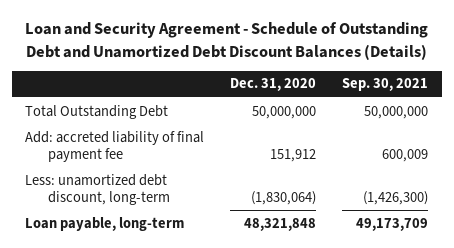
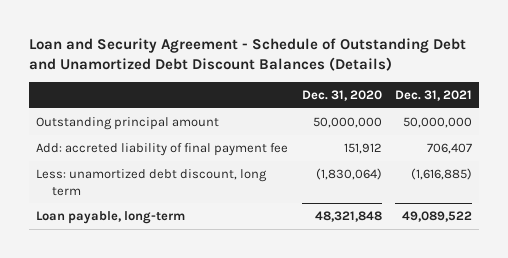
- | Dec. 31, 2020 | Sep. 30, 2021
+ | Dec. 31, 2020 | Dec. 31, 2021
- Total Outstanding Debt | 50,000,000 | 50,000,000
+ Outstanding principal amount | 50,000,000 | 50,000,000
- Less: unamortized debt discount, long-term | (1,830,064) | (1,426,300)
+ Less: unamortized debt discount, long term | (1,830,064) | (1,616,885)

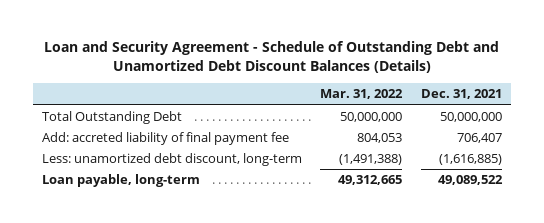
- | Dec. 31, 2020 | Dec. 31, 2021
+ | Mar. 31, 2022 | Dec. 31, 2021
- Outstanding principal amount | 50,000,000 | 50,000,000
+ Total Outstanding Debt | 50,000,000 | 50,000,000
- Less: unamortized debt discount, long term | (1,830,064) | (1,616,885)
+ Less: unamortized debt discount, long-term | (1,491,388) | (1,616,885)

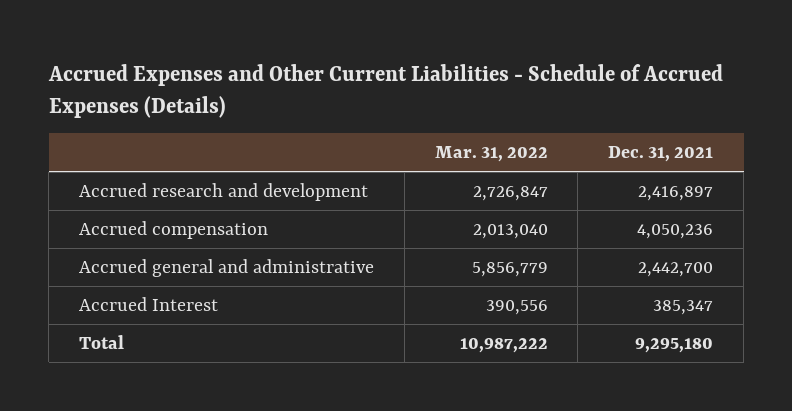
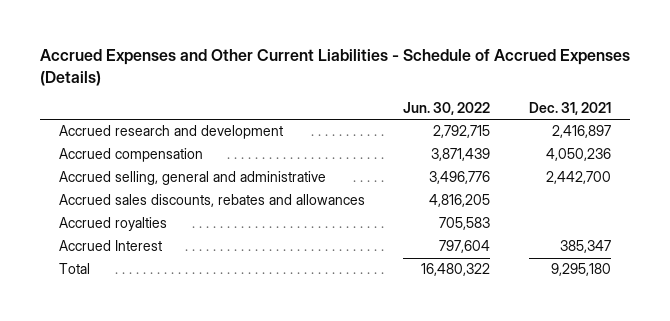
- | Mar. 31, 2022 | Dec. 31, 2021
+ | Jun. 30, 2022 | Dec. 31, 2021
- Accrued general and administrative | 5,856,779 | 2,442,700
+ Accrued selling, general and administrative | 3,496,776 | 2,442,700
+ Accrued sales discounts, rebates and allowances | 4,816,205 |
+ Accrued royalties | 705,583 |

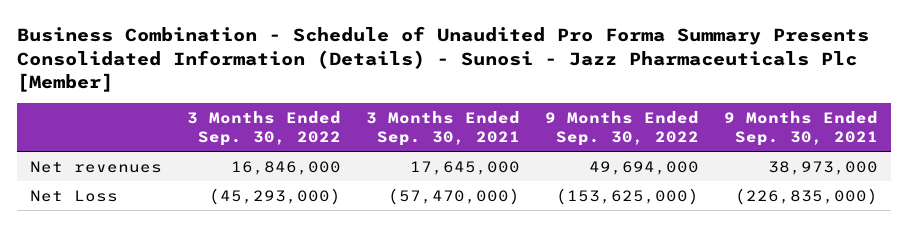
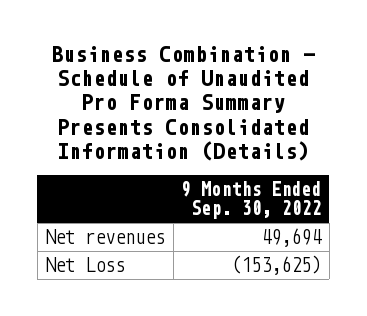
- Business Combination - Schedule of Unaudited Pro Forma Summary Presents Consolidated Information (Details) - Sunosi - Jazz Pharmaceuticals Plc [Member]
+ Business Combination - Schedule of Unaudited Pro Forma Summary Presents Consolidated Information (Details)
- | 3 Months Ended Sep. 30, 2022 | 3 Months Ended Sep. 30, 2021 | 9 Months Ended Sep. 30, 2022 | 9 Months Ended Sep. 30, 2021
+ | 9 Months Ended Sep. 30, 2022
- Net revenues | 16,846,000 | 17,645,000 | 49,694,000 | 38,973,000
- Net Loss | (45,293,000) | (57,470,000) | (153,625,000) | (226,835,000)
+ Net revenues | 49,694
+ Net Loss | (153,625)

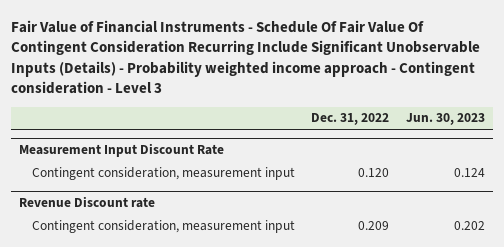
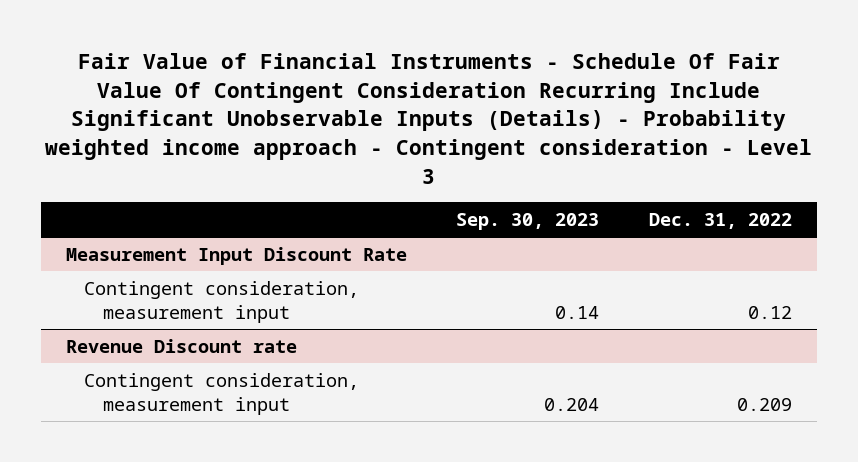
- | Dec. 31, 2022 | Jun. 30, 2023
+ | Sep. 30, 2023 | Dec. 31, 2022
@ Measurement Input Discount Rate
- Contingent consideration, measurement input | 0.120 | 0.124
+ Contingent consideration, measurement input | 0.14 | 0.12

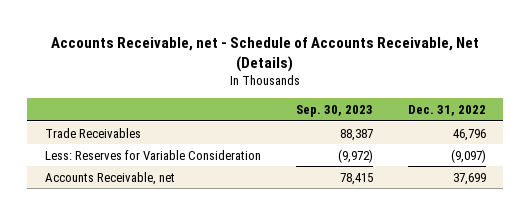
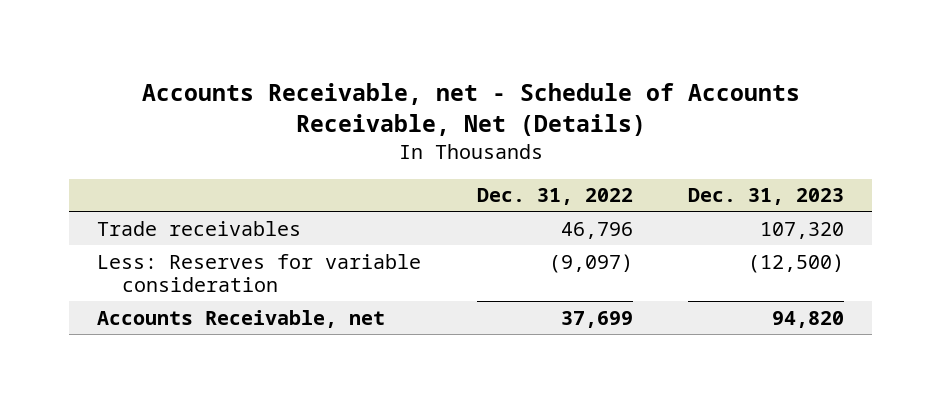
- | Sep. 30, 2023 | Dec. 31, 2022
+ | Dec. 31, 2022 | Dec. 31, 2023
- Trade Receivables | 88,387 | 46,796
- Less: Reserves for Variable Consideration | (9,972) | (9,097)
+ Trade receivables | 46,796 | 107,320
+ Less: Reserves for variable consideration | (9,097) | (12,500)

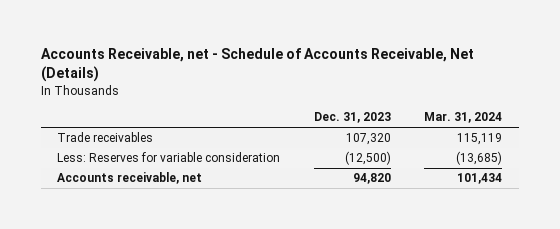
- | Dec. 31, 2022 | Dec. 31, 2023
+ | Dec. 31, 2023 | Mar. 31, 2024
- Accounts Receivable, net | 37,699 | 94,820
+ Accounts receivable, net | 94,820 | 101,434

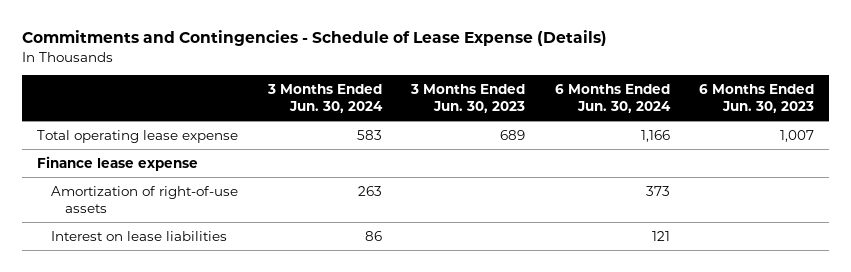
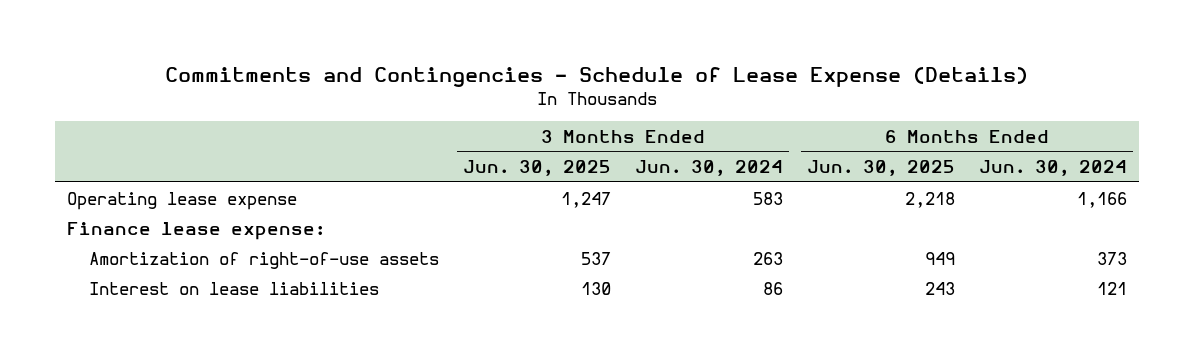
- | 3 Months Ended Jun. 30, 2024 | 3 Months Ended Jun. 30, 2023 | 6 Months Ended Jun. 30, 2024 | 6 Months Ended Jun. 30, 2023
+ | 3 Months Ended Jun. 30, 2025 | 3 Months Ended Jun. 30, 2024 | 6 Months Ended Jun. 30, 2025 | 6 Months Ended Jun. 30, 2024
- Total operating lease expense | 583 | 689 | 1,166 | 1,007
- Finance lease expense
+ Operating lease expense | 1,247 | 583 | 2,218 | 1,166
+ Finance lease expense:

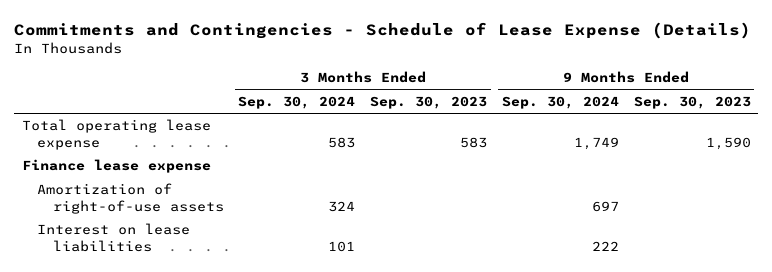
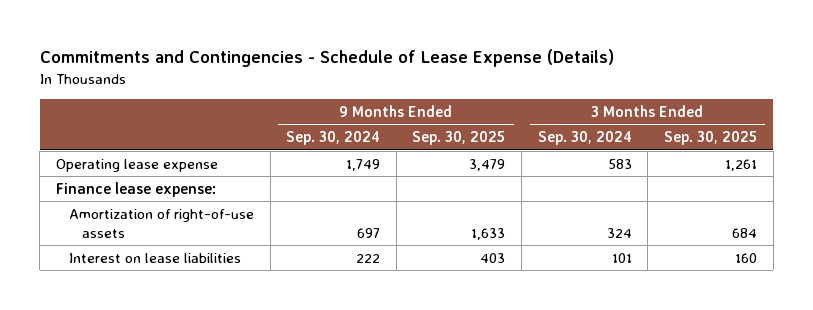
- | 3 Months Ended Sep. 30, 2024 | 3 Months Ended Sep. 30, 2023 | 9 Months Ended Sep. 30, 2024 | 9 Months Ended Sep. 30, 2023
+ | 9 Months Ended Sep. 30, 2024 | 9 Months Ended Sep. 30, 2025 | 3 Months Ended Sep. 30, 2024 | 3 Months Ended Sep. 30, 2025
- Total operating lease expense | 583 | 583 | 1,749 | 1,590
- Finance lease expense
+ Operating lease expense | 1,749 | 3,479 | 583 | 1,261
+ Finance lease expense:

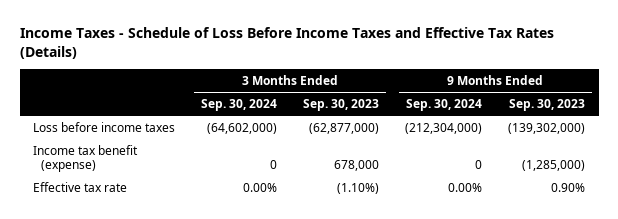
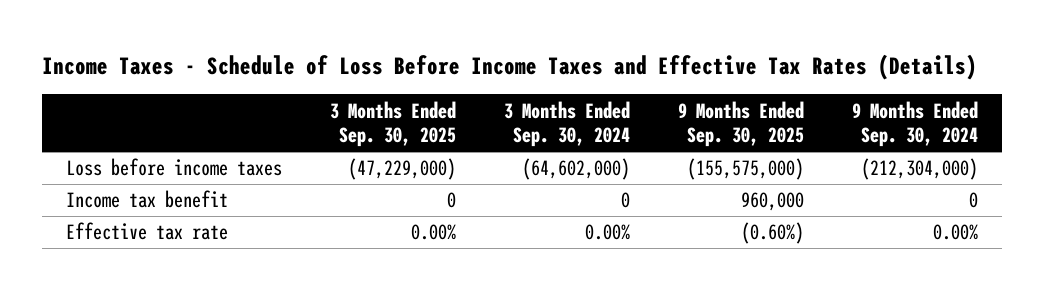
- | 3 Months Ended Sep. 30, 2024 | 3 Months Ended Sep. 30, 2023 | 9 Months Ended Sep. 30, 2024 | 9 Months Ended Sep. 30, 2023
+ | 3 Months Ended Sep. 30, 2025 | 3 Months Ended Sep. 30, 2024 | 9 Months Ended Sep. 30, 2025 | 9 Months Ended Sep. 30, 2024
- Income tax benefit (expense) | 0 | 678,000 | 0 | (1,285,000)
+ Income tax benefit | 0 | 0 | 960,000 | 0

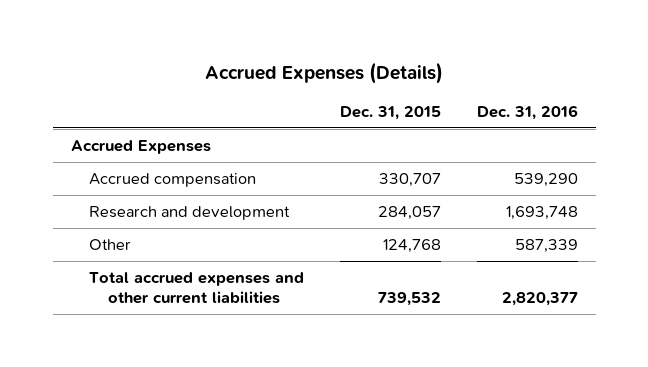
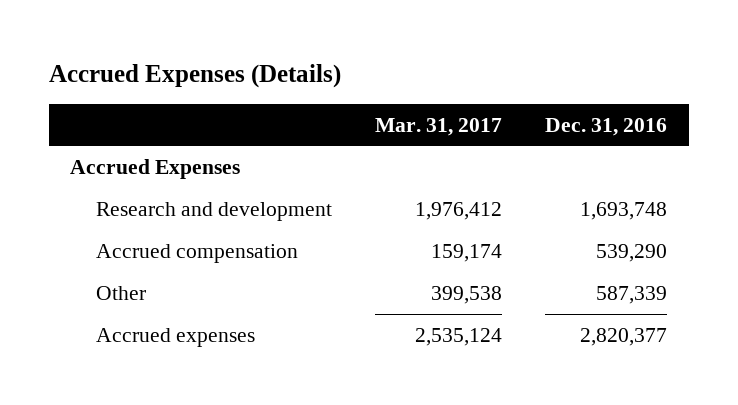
- | Dec. 31, 2015 | Dec. 31, 2016
+ | Mar. 31, 2017 | Dec. 31, 2016
moved down: Accrued compensation | 159,174 | 539,290
- Total accrued expenses and other current liabilities | 739,532 | 2,820,377
+ Accrued expenses | 2,535,124 | 2,820,377

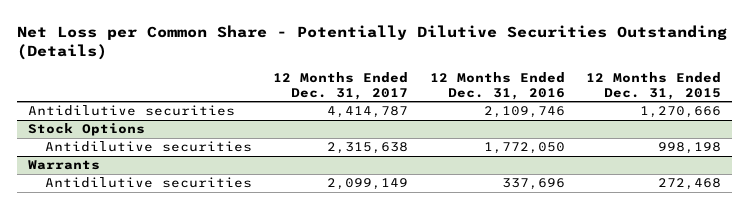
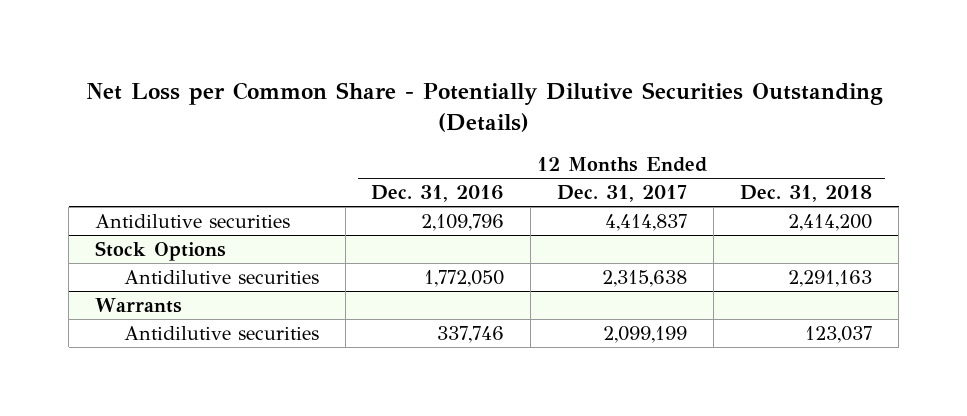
- | 12 Months Ended Dec. 31, 2017 | 12 Months Ended Dec. 31, 2016 | 12 Months Ended Dec. 31, 2015
+ | 12 Months Ended Dec. 31, 2016 | 12 Months Ended Dec. 31, 2017 | 12 Months Ended Dec. 31, 2018
- Antidilutive securities | 4,414,787 | 2,109,746 | 1,270,666
+ Antidilutive securities | 2,109,796 | 4,414,837 | 2,414,200
@ Warrants
- Antidilutive securities | 2,099,149 | 337,696 | 272,468
+ Antidilutive securities | 337,746 | 2,099,199 | 123,037

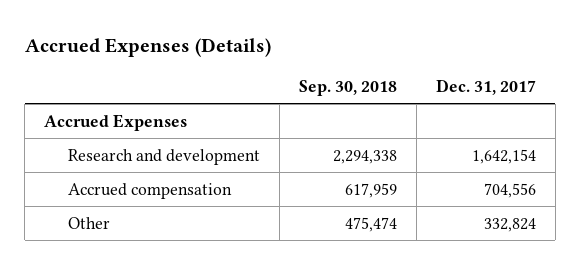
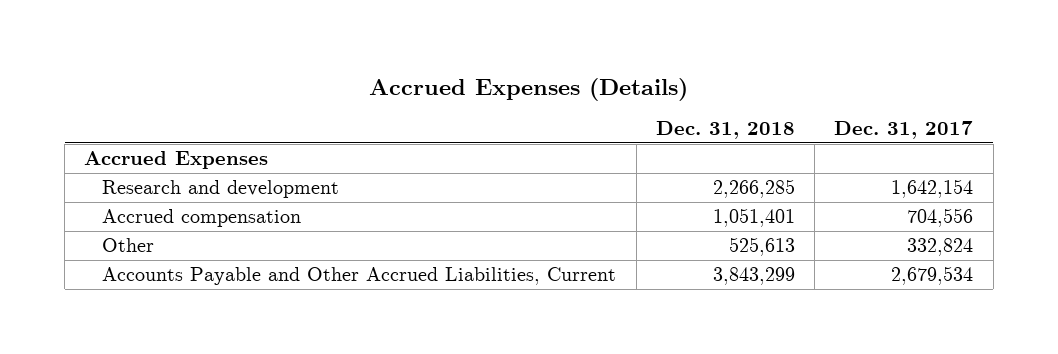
- | Sep. 30, 2018 | Dec. 31, 2017
+ | Dec. 31, 2018 | Dec. 31, 2017
+ Accounts Payable and Other Accrued Liabilities, Current | 3,843,299 | 2,679,534

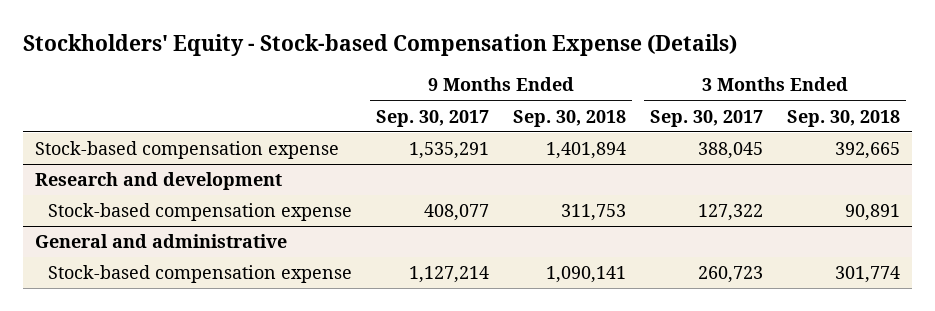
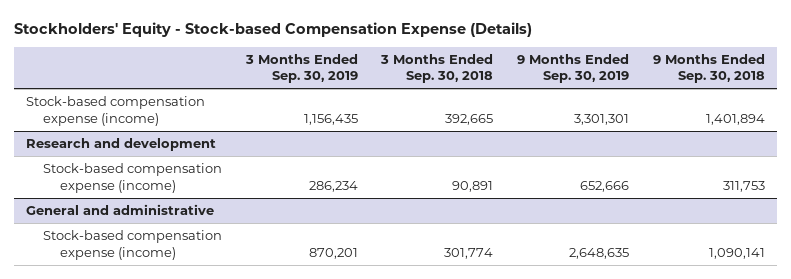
- | 9 Months Ended Sep. 30, 2017 | 9 Months Ended Sep. 30, 2018 | 3 Months Ended Sep. 30, 2017 | 3 Months Ended Sep. 30, 2018
+ | 3 Months Ended Sep. 30, 2019 | 3 Months Ended Sep. 30, 2018 | 9 Months Ended Sep. 30, 2019 | 9 Months Ended Sep. 30, 2018
- Stock-based compensation expense | 1,535,291 | 1,401,894 | 388,045 | 392,665
+ Stock-based compensation expense (income) | 1,156,435 | 392,665 | 3,301,301 | 1,401,894
@ Research and development
- Stock-based compensation expense | 408,077 | 311,753 | 127,322 | 90,891
+ Stock-based compensation expense (income) | 286,234 | 90,891 | 652,666 | 311,753
@ General and administrative
- Stock-based compensation expense | 1,127,214 | 1,090,141 | 260,723 | 301,774
+ Stock-based compensation expense (income) | 870,201 | 301,774 | 2,648,635 | 1,090,141

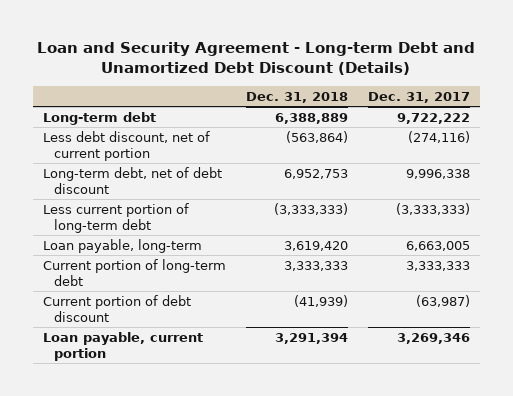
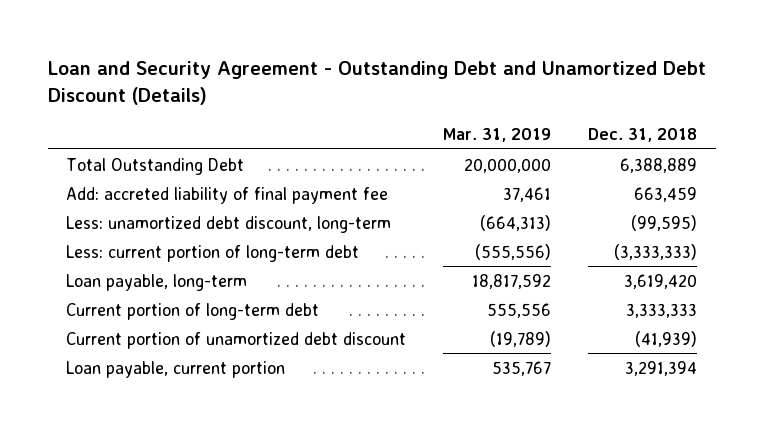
- Loan and Security Agreement - Long-term Debt and Unamortized Debt Discount (Details)
+ Loan and Security Agreement - Outstanding Debt and Unamortized Debt Discount (Details)
- | Dec. 31, 2018 | Dec. 31, 2017
+ | Mar. 31, 2019 | Dec. 31, 2018
- Long-term debt | 6,388,889 | 9,722,222
- Less debt discount, net of current portion | (563,864) | (274,116)
- Long-term debt, net of debt discount | 6,952,753 | 9,996,338
- Less current portion of long-term debt | (3,333,333) | (3,333,333)
+ Total Outstanding Debt | 20,000,000 | 6,388,889
+ Add: accreted liability of final payment fee | 37,461 | 663,459
+ Less: unamortized debt discount, long-term | (664,313) | (99,595)
+ Less: current portion of long-term debt | (555,556) | (3,333,333)
- Current portion of debt discount | (41,939) | (63,987)
+ Current portion of unamortized debt discount | (19,789) | (41,939)

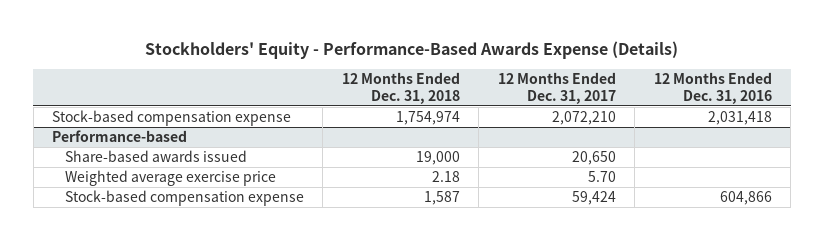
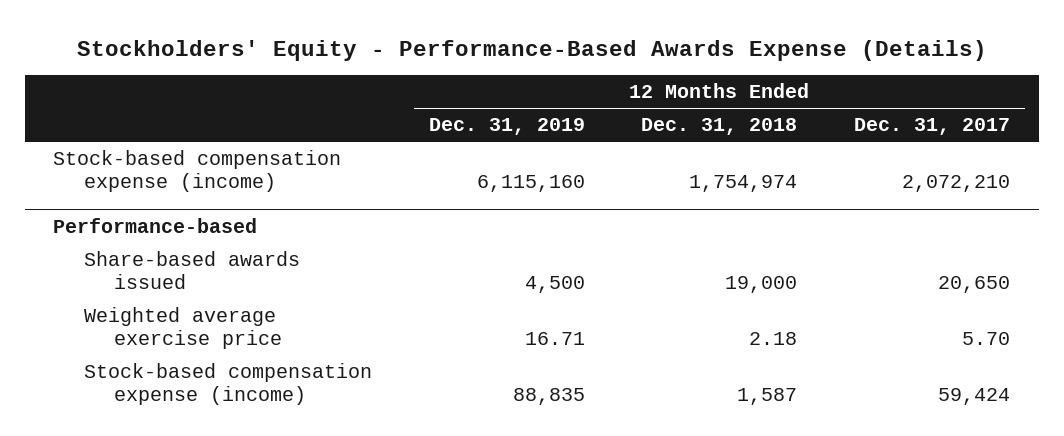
- | 12 Months Ended Dec. 31, 2018 | 12 Months Ended Dec. 31, 2017 | 12 Months Ended Dec. 31, 2016
+ | 12 Months Ended Dec. 31, 2019 | 12 Months Ended Dec. 31, 2018 | 12 Months Ended Dec. 31, 2017
- Stock-based compensation expense | 1,754,974 | 2,072,210 | 2,031,418
+ Stock-based compensation expense (income) | 6,115,160 | 1,754,974 | 2,072,210
@ Performance-based
- Stock-based compensation expense | 1,587 | 59,424 | 604,866
+ Stock-based compensation expense (income) | 88,835 | 1,587 | 59,424

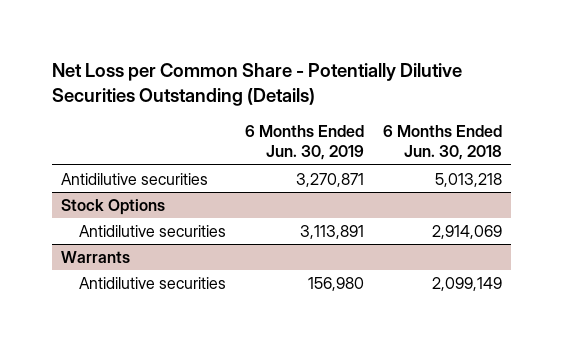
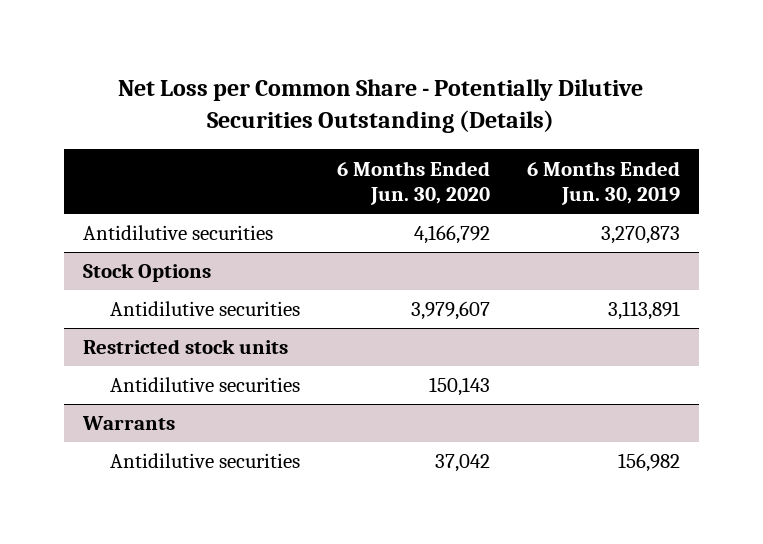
- | 6 Months Ended Jun. 30, 2019 | 6 Months Ended Jun. 30, 2018
+ | 6 Months Ended Jun. 30, 2020 | 6 Months Ended Jun. 30, 2019
- Antidilutive securities | 3,270,871 | 5,013,218
+ Antidilutive securities | 4,166,792 | 3,270,873
+ Restricted stock units
+ Antidilutive securities | 150,143 |
@ Warrants
- Antidilutive securities | 156,980 | 2,099,149
+ Antidilutive securities | 37,042 | 156,982

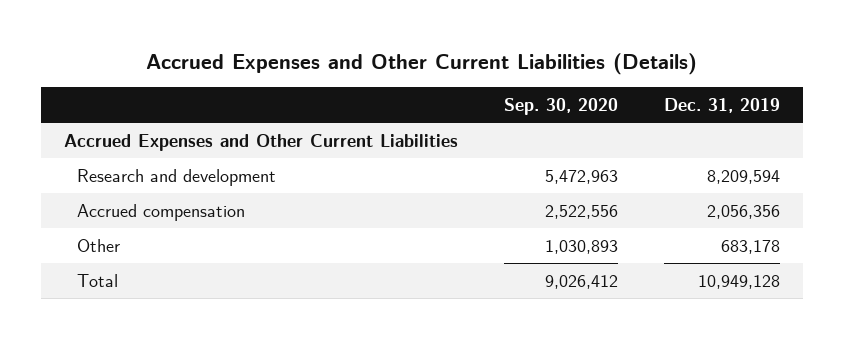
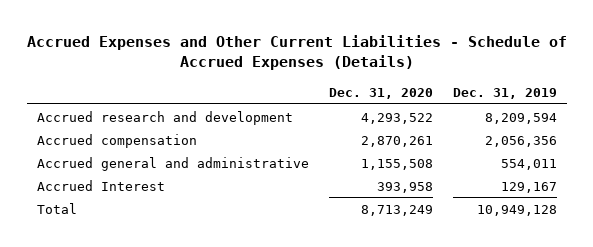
- Accrued Expenses and Other Current Liabilities (Details)
+ Accrued Expenses and Other Current Liabilities - Schedule of Accrued Expenses (Details)
- | Sep. 30, 2020 | Dec. 31, 2019
+ | Dec. 31, 2020 | Dec. 31, 2019
- Accrued Expenses and Other Current Liabilities
- Research and development | 5,472,963 | 8,209,594
+ Accrued research and development | 4,293,522 | 8,209,594
- Other | 1,030,893 | 683,178
+ Accrued general and administrative | 1,155,508 | 554,011
+ Accrued Interest | 393,958 | 129,167

